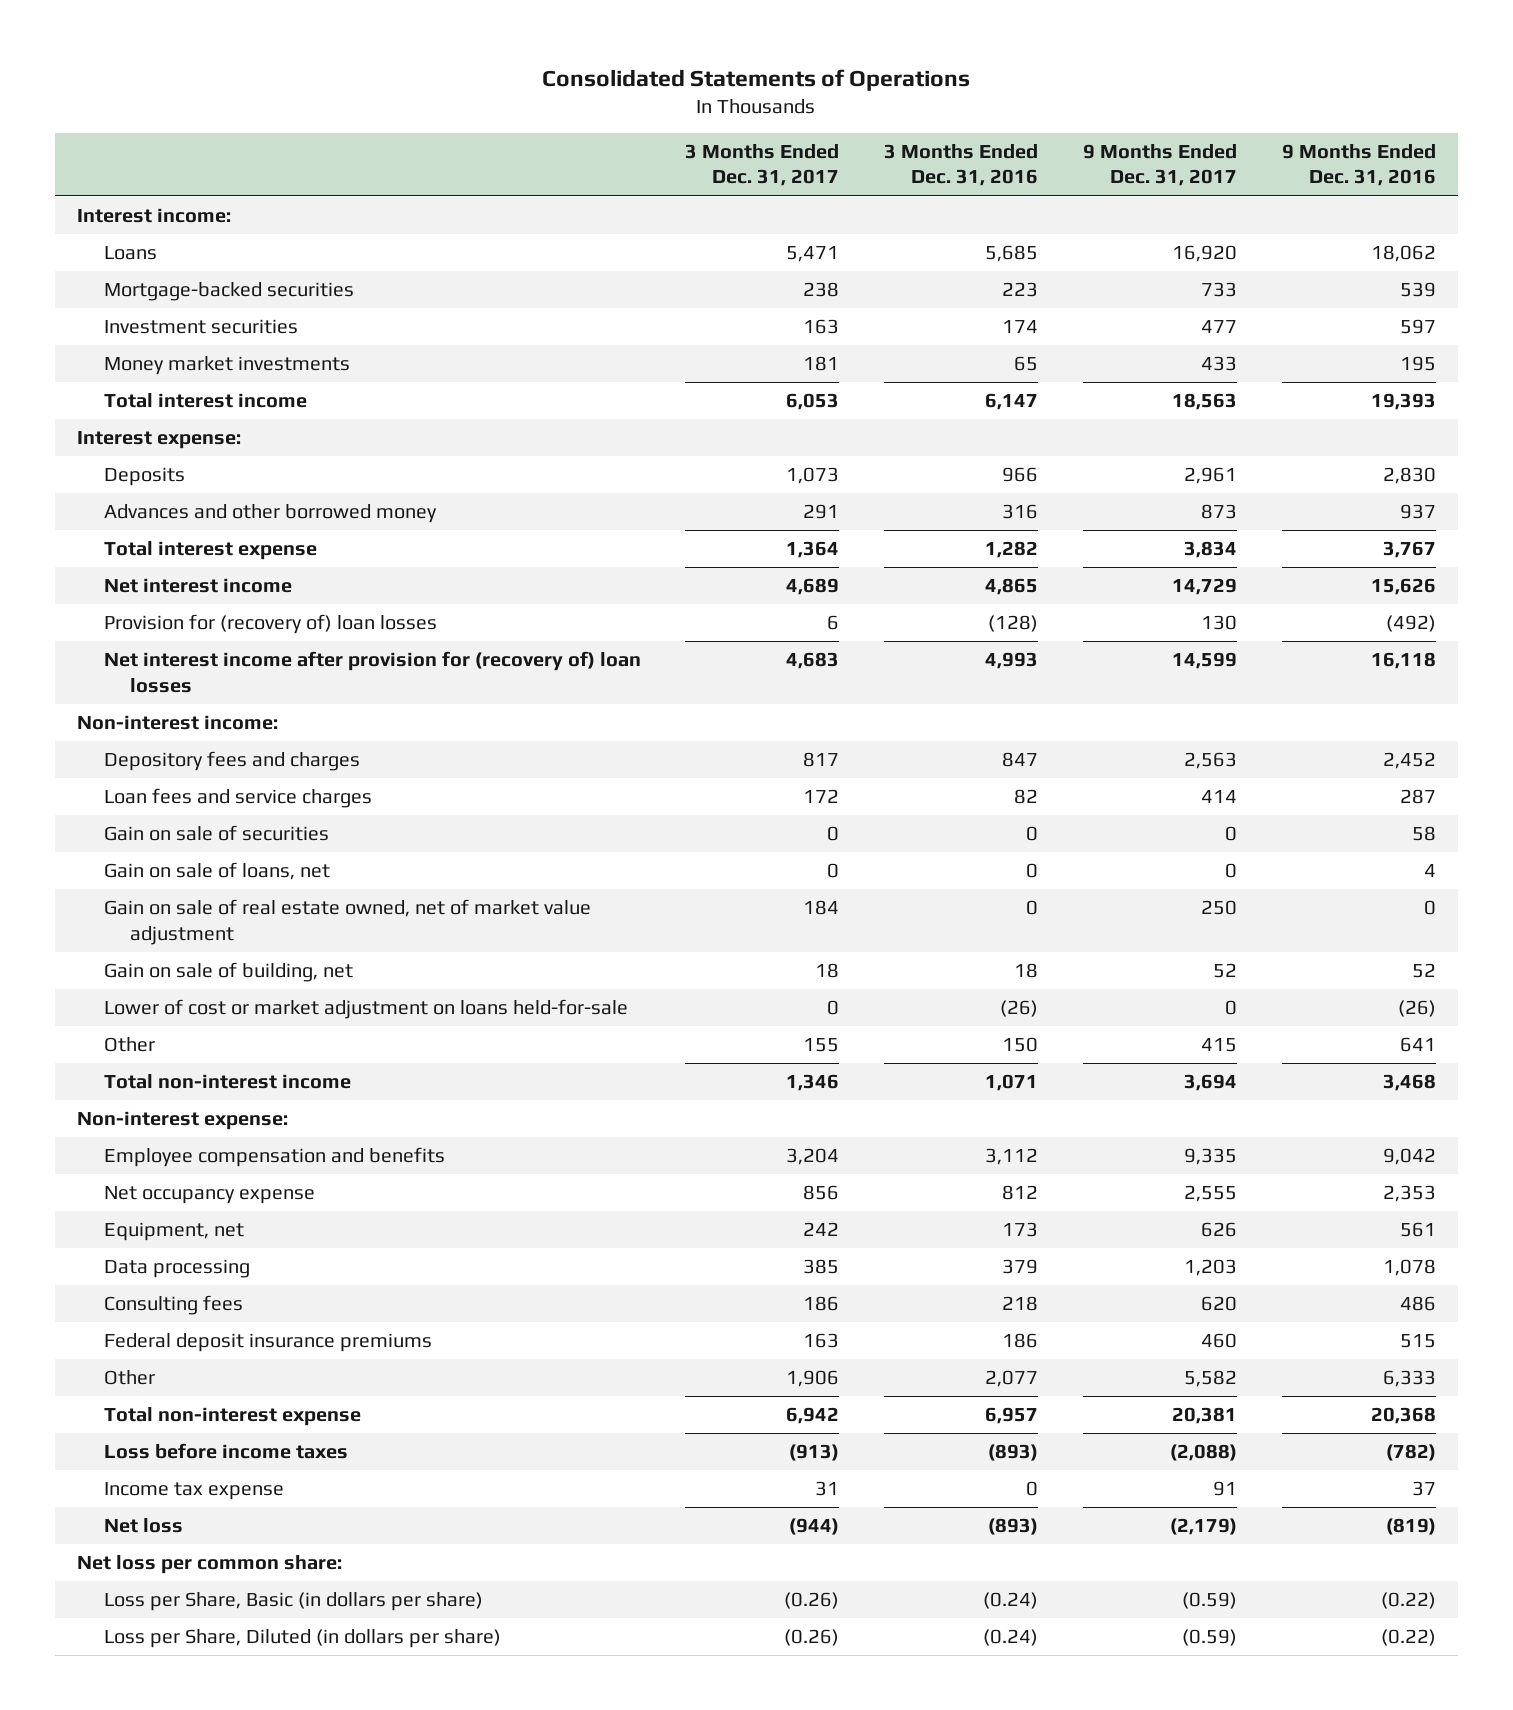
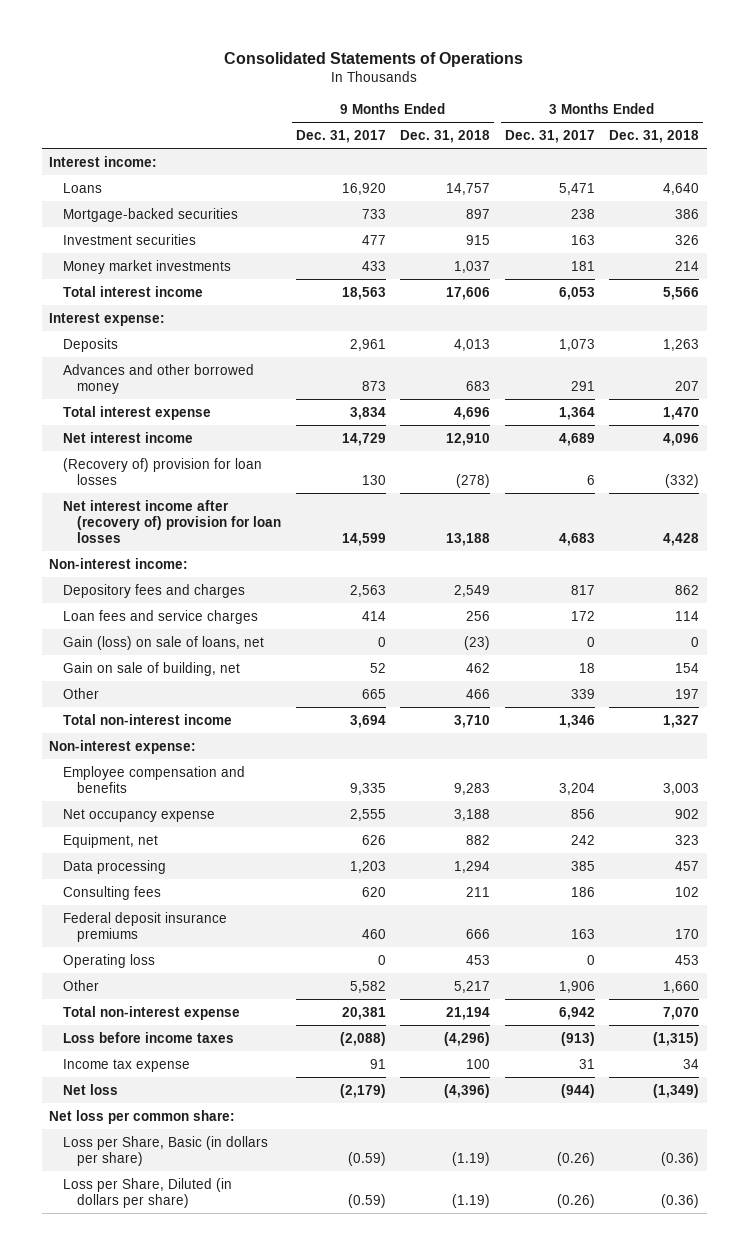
- | 3 Months Ended Dec. 31, 2017 | 3 Months Ended Dec. 31, 2016 | 9 Months Ended Dec. 31, 2017 | 9 Months Ended Dec. 31, 2016
+ | 9 Months Ended Dec. 31, 2017 | 9 Months Ended Dec. 31, 2018 | 3 Months Ended Dec. 31, 2017 | 3 Months Ended Dec. 31, 2018
- Provision for (recovery of) loan losses | 6 | (128) | 130 | (492)
- Net interest income after provision for (recovery of) loan losses | 4,683 | 4,993 | 14,599 | 16,118
+ (Recovery of) provision for loan losses | 130 | (278) | 6 | (332)
+ Net interest income after (recovery of) provision for loan losses | 14,599 | 13,188 | 4,683 | 4,428
- Gain on sale of securities | 0 | 0 | 0 | 58
- Gain on sale of loans, net | 0 | 0 | 0 | 4
- Gain on sale of real estate owned, net of market value adjustment | 184 | 0 | 250 | 0
+ Gain (loss) on sale of loans, net | 0 | (23) | 0 | 0
- Lower of cost or market adjustment on loans held-for-sale | 0 | (26) | 0 | (26)
- Other | 155 | 150 | 415 | 641
+ Other | 665 | 466 | 339 | 197
+ Operating loss | 0 | 453 | 0 | 453

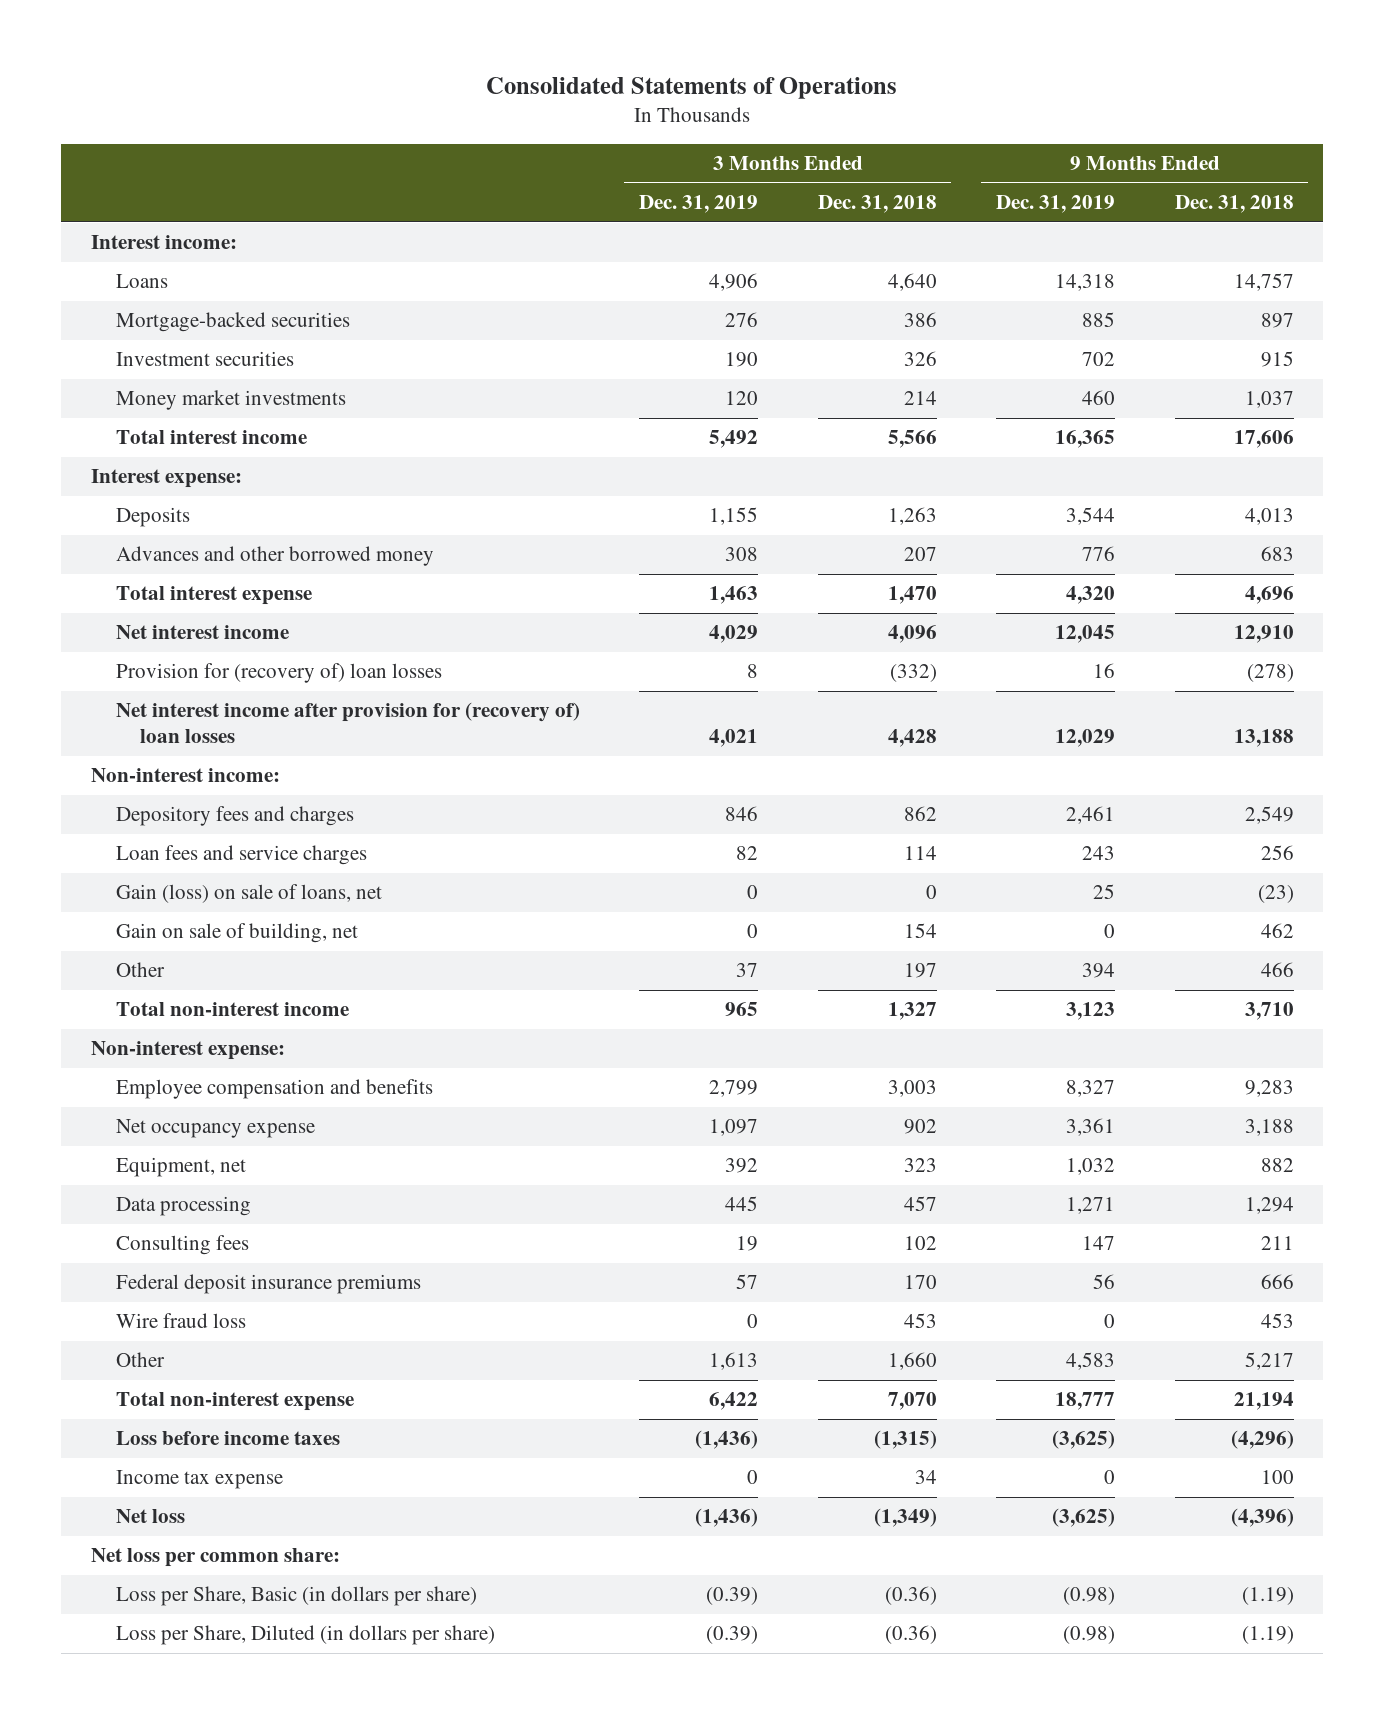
- | 9 Months Ended Dec. 31, 2017 | 9 Months Ended Dec. 31, 2018 | 3 Months Ended Dec. 31, 2017 | 3 Months Ended Dec. 31, 2018
+ | 3 Months Ended Dec. 31, 2019 | 3 Months Ended Dec. 31, 2018 | 9 Months Ended Dec. 31, 2019 | 9 Months Ended Dec. 31, 2018
- (Recovery of) provision for loan losses | 130 | (278) | 6 | (332)
- Net interest income after (recovery of) provision for loan losses | 14,599 | 13,188 | 4,683 | 4,428
+ Provision for (recovery of) loan losses | 8 | (332) | 16 | (278)
+ Net interest income after provision for (recovery of) loan losses | 4,021 | 4,428 | 12,029 | 13,188
- Operating loss | 0 | 453 | 0 | 453
+ Wire fraud loss | 0 | 453 | 0 | 453

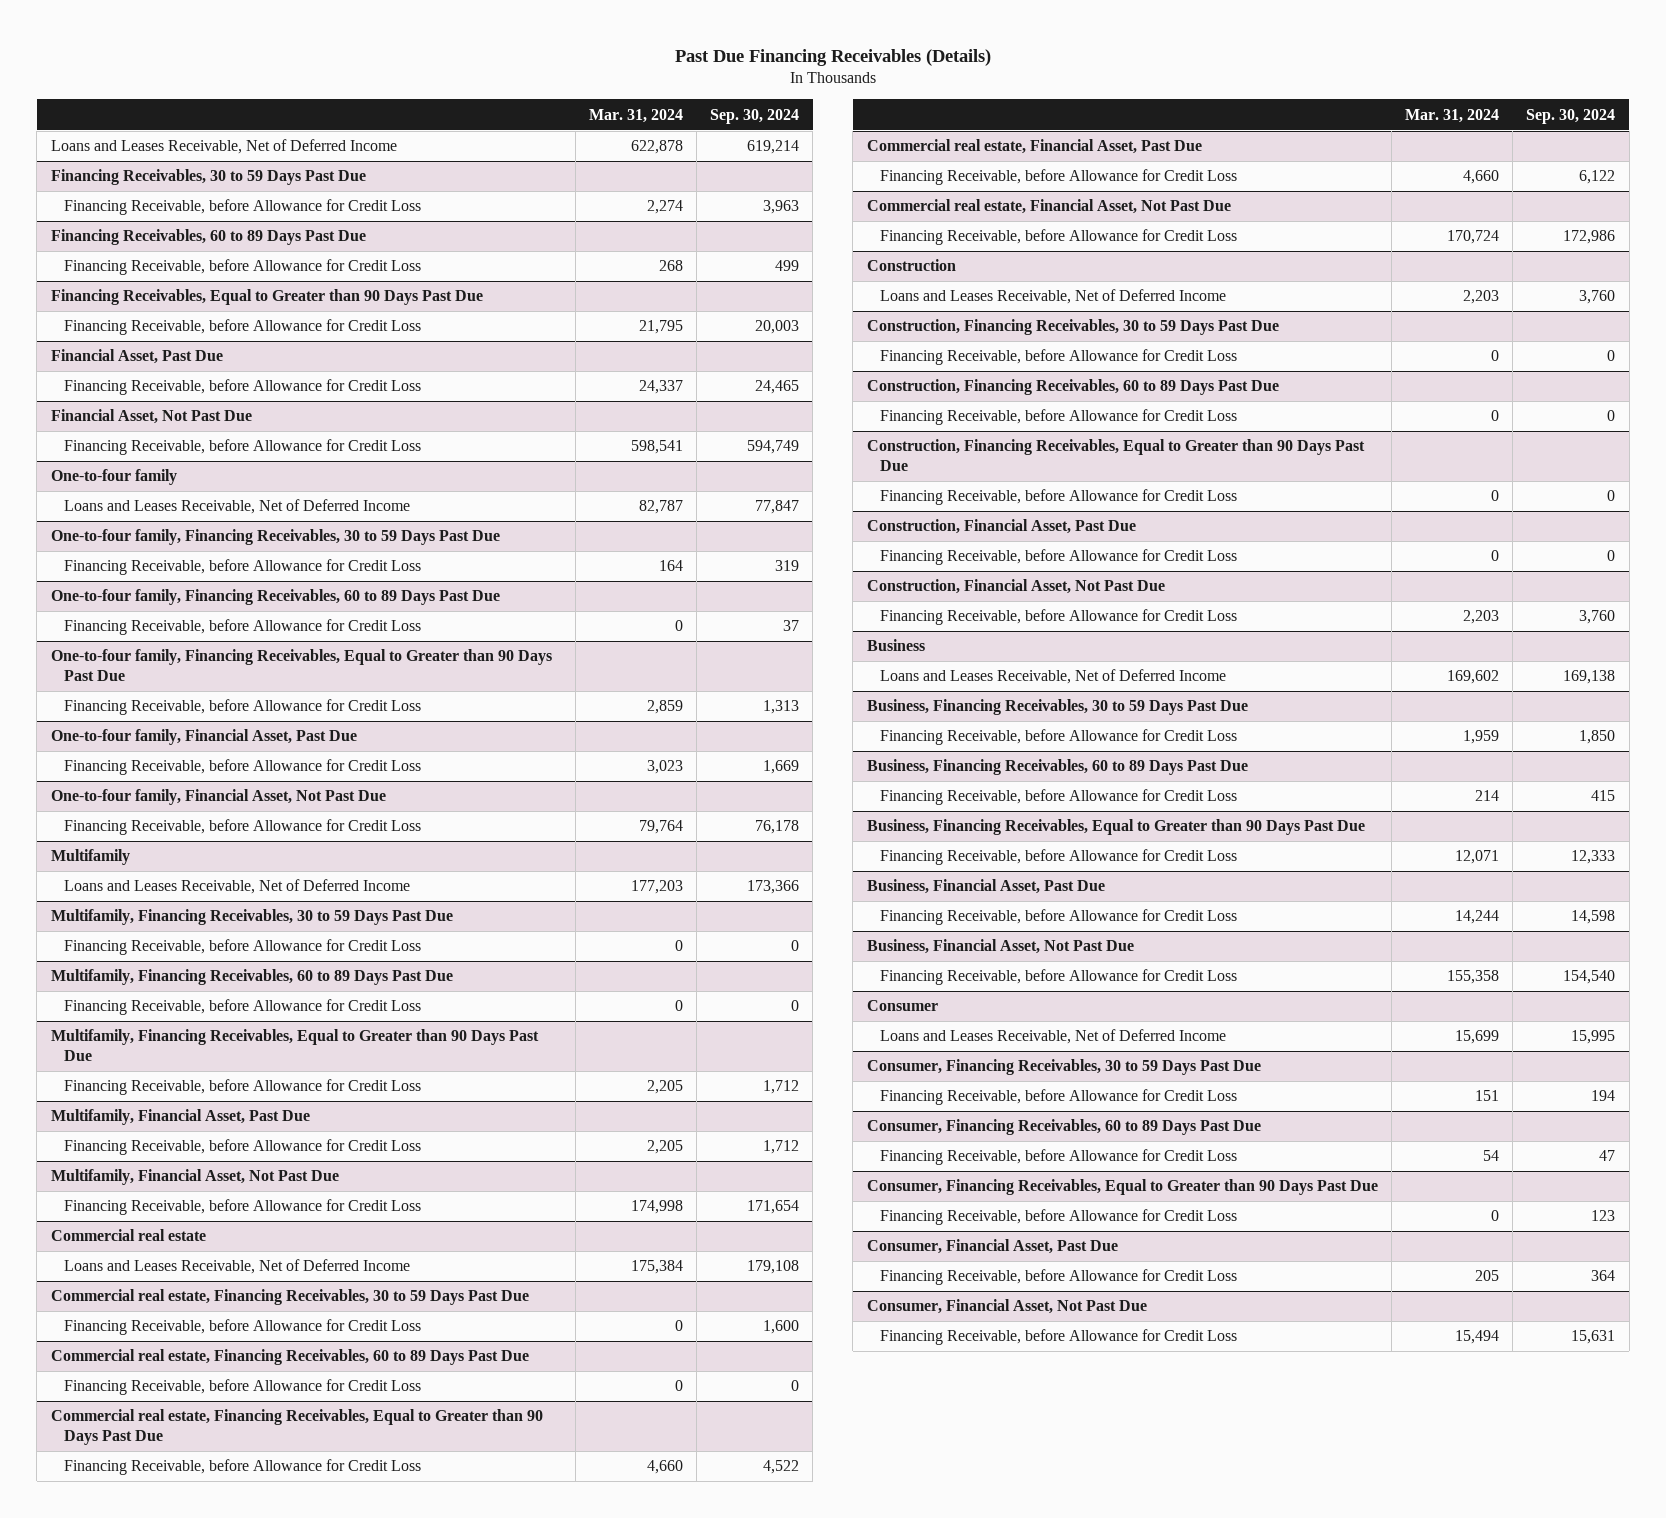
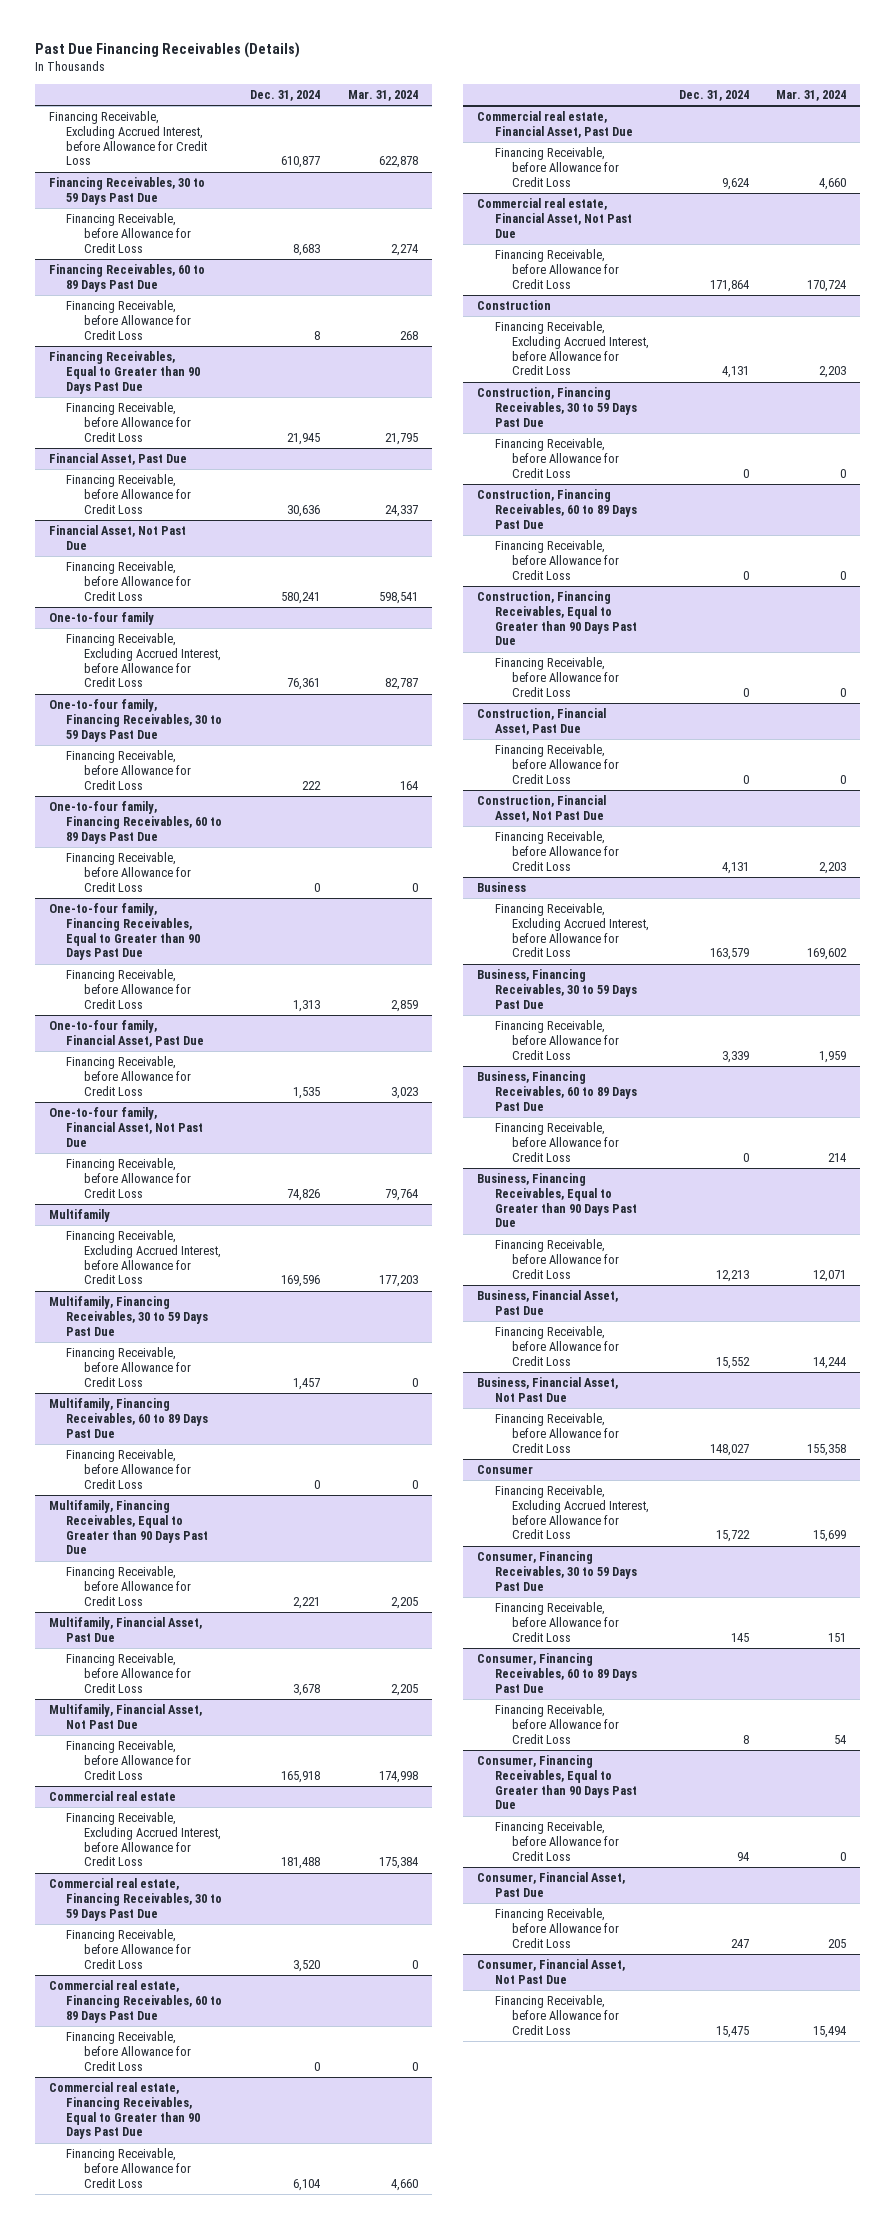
- | Mar. 31, 2024 | Sep. 30, 2024
+ | Dec. 31, 2024 | Mar. 31, 2024
- Loans and Leases Receivable, Net of Deferred Income | 622,878 | 619,214
+ Financing Receivable, Excluding Accrued Interest, before Allowance for Credit Loss | 610,877 | 622,878
@ One-to-four family
- Loans and Leases Receivable, Net of Deferred Income | 82,787 | 77,847
+ Financing Receivable, Excluding Accrued Interest, before Allowance for Credit Loss | 76,361 | 82,787
@ Multifamily
- Loans and Leases Receivable, Net of Deferred Income | 177,203 | 173,366
+ Financing Receivable, Excluding Accrued Interest, before Allowance for Credit Loss | 169,596 | 177,203
@ Commercial real estate
- Loans and Leases Receivable, Net of Deferred Income | 175,384 | 179,108
+ Financing Receivable, Excluding Accrued Interest, before Allowance for Credit Loss | 181,488 | 175,384
@ Construction
- Loans and Leases Receivable, Net of Deferred Income | 2,203 | 3,760
+ Financing Receivable, Excluding Accrued Interest, before Allowance for Credit Loss | 4,131 | 2,203
@ Business
- Loans and Leases Receivable, Net of Deferred Income | 169,602 | 169,138
+ Financing Receivable, Excluding Accrued Interest, before Allowance for Credit Loss | 163,579 | 169,602
@ Consumer
- Loans and Leases Receivable, Net of Deferred Income | 15,699 | 15,995
+ Financing Receivable, Excluding Accrued Interest, before Allowance for Credit Loss | 15,722 | 15,699

